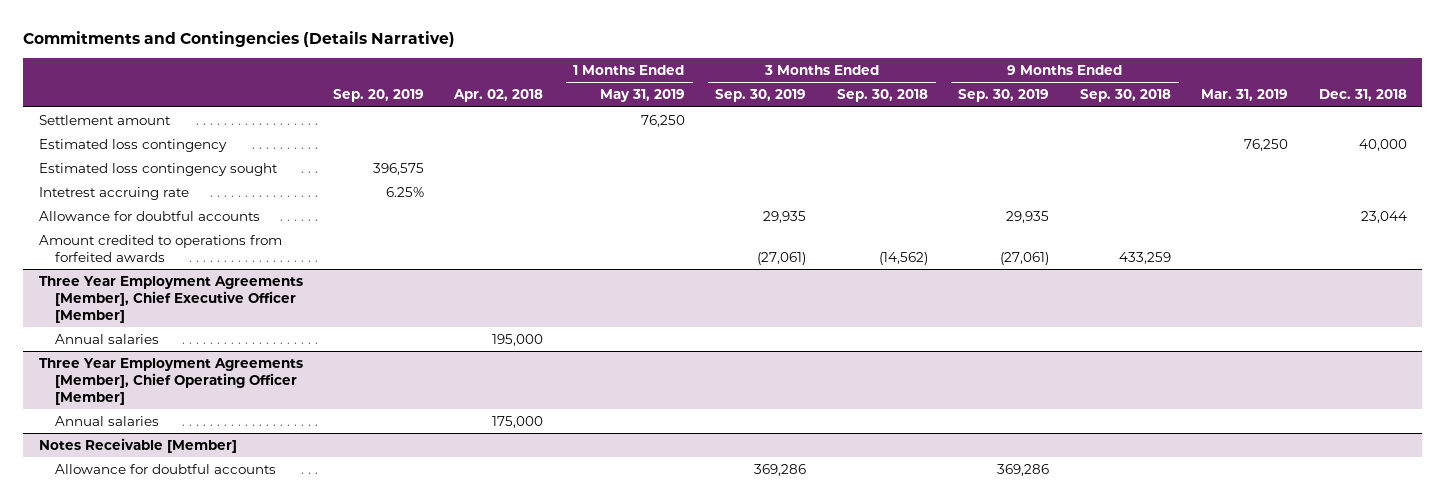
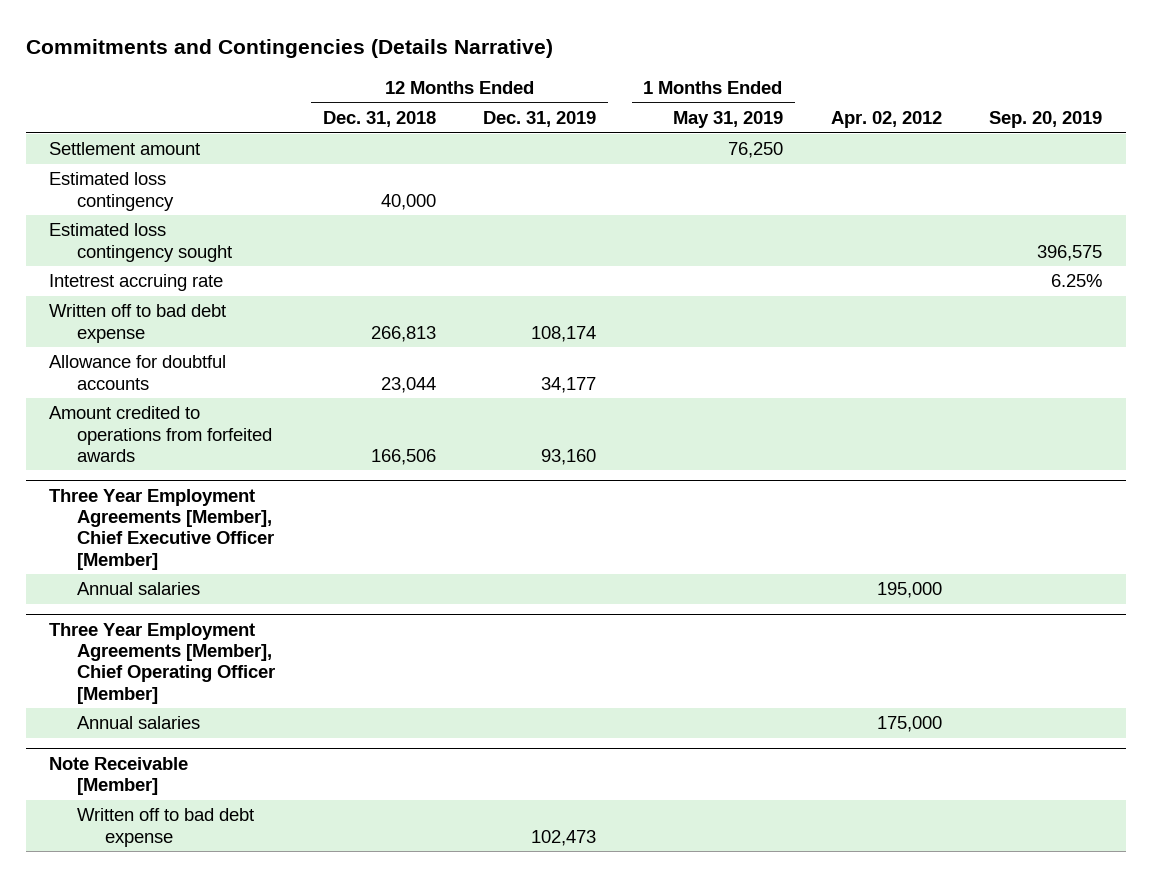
- | Sep. 20, 2019 | Apr. 02, 2018 | 1 Months Ended May 31, 2019 | 3 Months Ended Sep. 30, 2019 | 3 Months Ended Sep. 30, 2018 | 9 Months Ended Sep. 30, 2019 | 9 Months Ended Sep. 30, 2018 | Mar. 31, 2019 | Dec. 31, 2018
+ | 12 Months Ended Dec. 31, 2018 | 12 Months Ended Dec. 31, 2019 | 1 Months Ended May 31, 2019 | Apr. 02, 2012 | Sep. 20, 2019
+ Written off to bad debt expense | 266,813 | 108,174 | | |
- Notes Receivable [Member]
- Allowance for doubtful accounts | | | | 369,286 | | 369,286 | | |
+ Note Receivable [Member]
+ Written off to bad debt expense | | 102,473 | | |

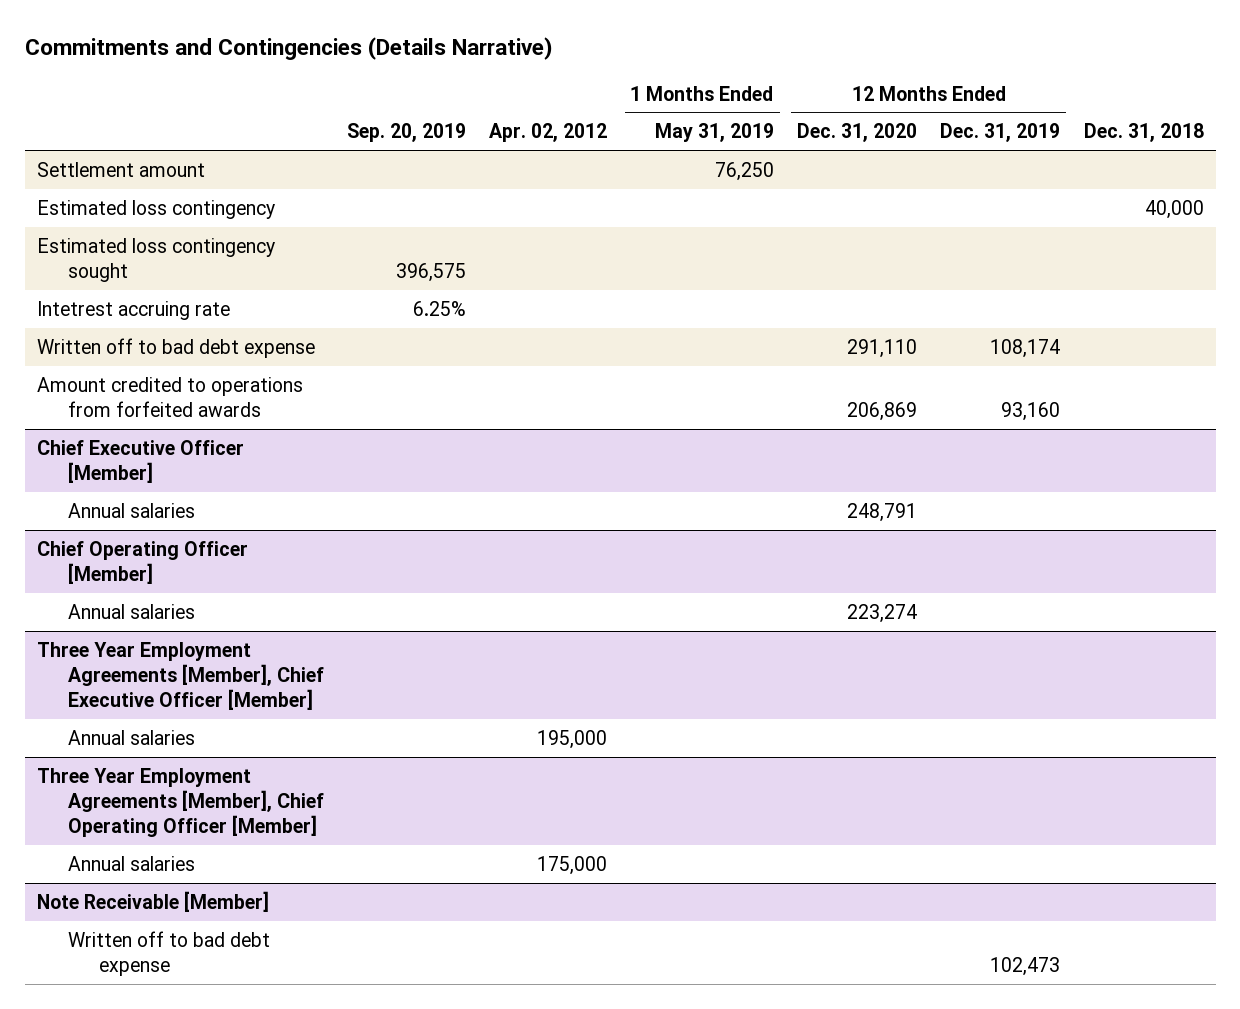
- | 12 Months Ended Dec. 31, 2018 | 12 Months Ended Dec. 31, 2019 | 1 Months Ended May 31, 2019 | Apr. 02, 2012 | Sep. 20, 2019
+ | Sep. 20, 2019 | Apr. 02, 2012 | 1 Months Ended May 31, 2019 | 12 Months Ended Dec. 31, 2020 | 12 Months Ended Dec. 31, 2019 | Dec. 31, 2018
- Allowance for doubtful accounts | 23,044 | 34,177 | | |
+ Chief Executive Officer [Member]
+ Annual salaries | | | | 248,791 | |
+ Chief Operating Officer [Member]
+ Annual salaries | | | | 223,274 | |

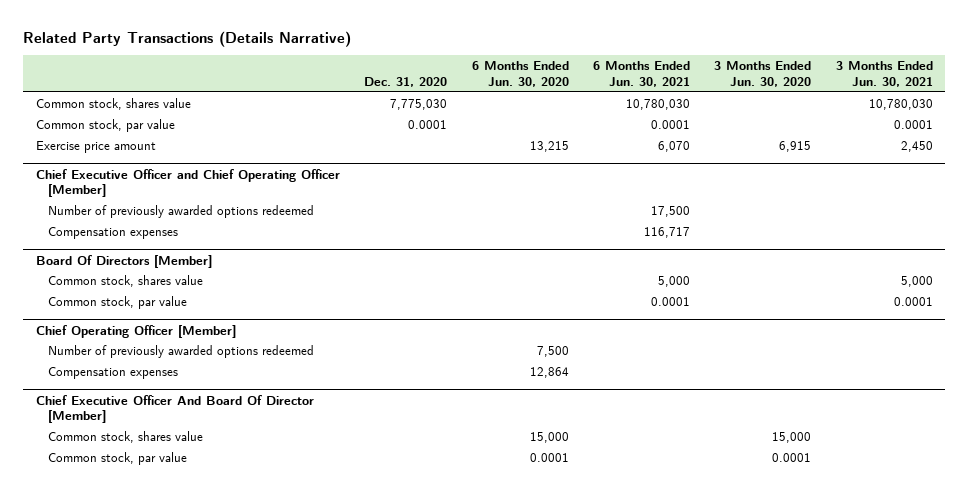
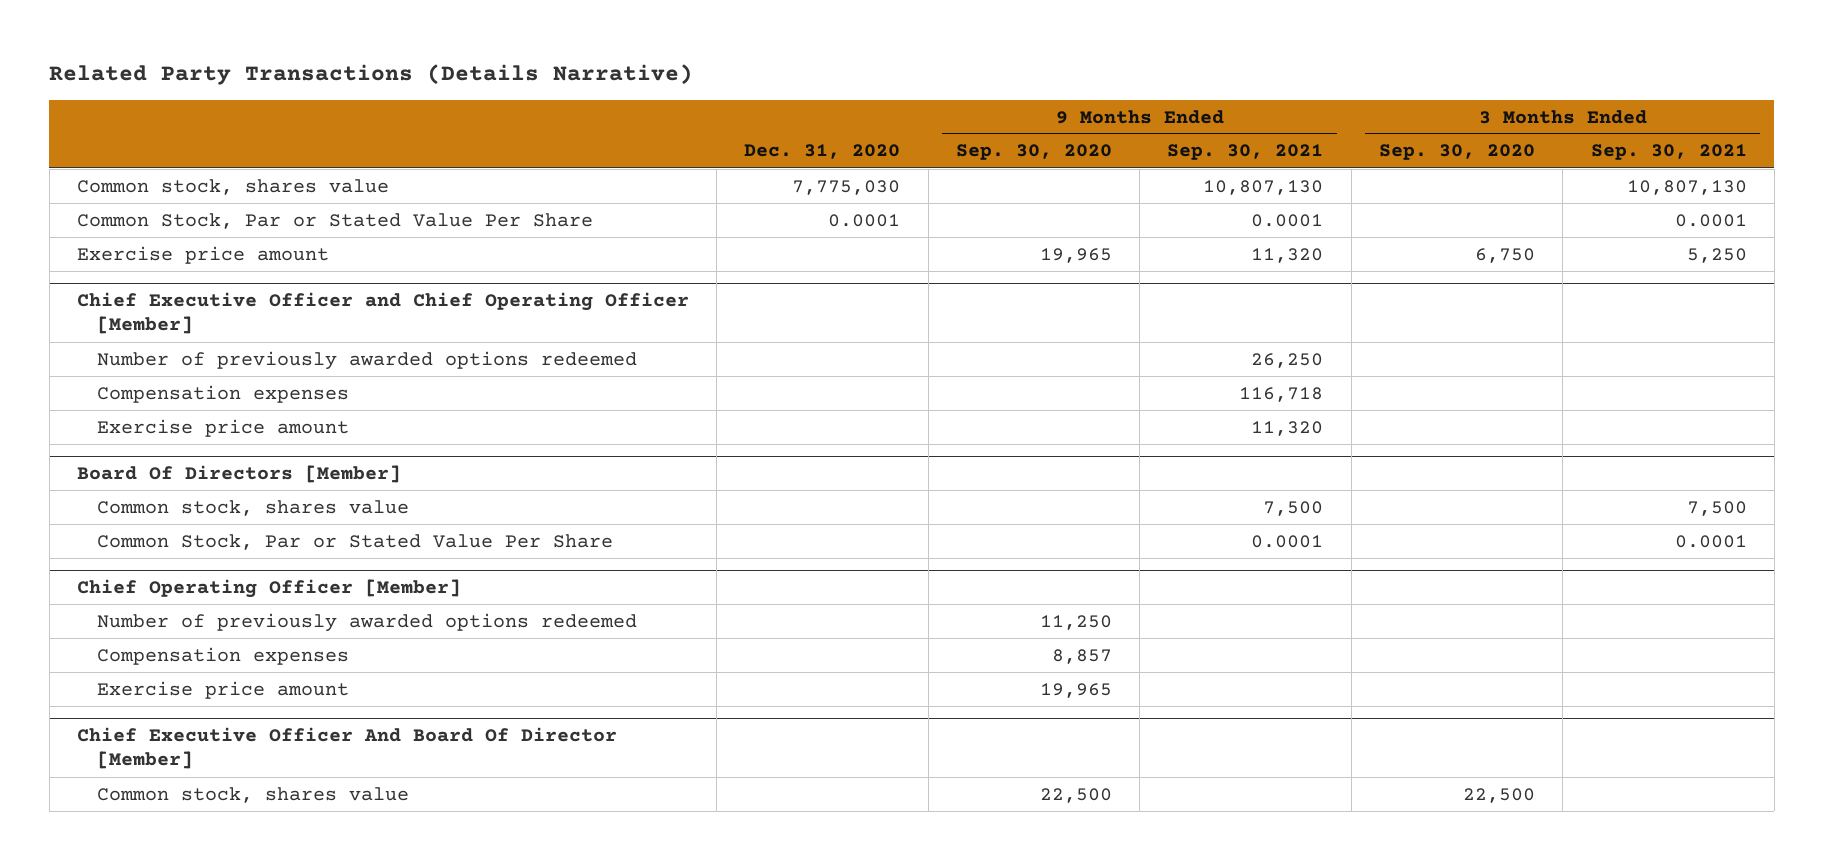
- | Dec. 31, 2020 | 6 Months Ended Jun. 30, 2020 | 6 Months Ended Jun. 30, 2021 | 3 Months Ended Jun. 30, 2020 | 3 Months Ended Jun. 30, 2021
+ | Dec. 31, 2020 | 9 Months Ended Sep. 30, 2020 | 9 Months Ended Sep. 30, 2021 | 3 Months Ended Sep. 30, 2020 | 3 Months Ended Sep. 30, 2021
- Common stock, par value | 0.0001 | | 0.0001 | | 0.0001
+ Common Stock, Par or Stated Value Per Share | 0.0001 | | 0.0001 | | 0.0001
@ Chief Executive Officer and Chief Operating Officer [Member]
+ Exercise price amount | | | 11,320 | |
@ Board Of Directors [Member]
- Common stock, par value | | | 0.0001 | | 0.0001
+ Common Stock, Par or Stated Value Per Share | | | 0.0001 | | 0.0001
@ Chief Operating Officer [Member]
+ Exercise price amount | | 19,965 | | |
@ Chief Executive Officer And Board Of Director [Member]
- Common stock, par value | | 0.0001 | | 0.0001 |

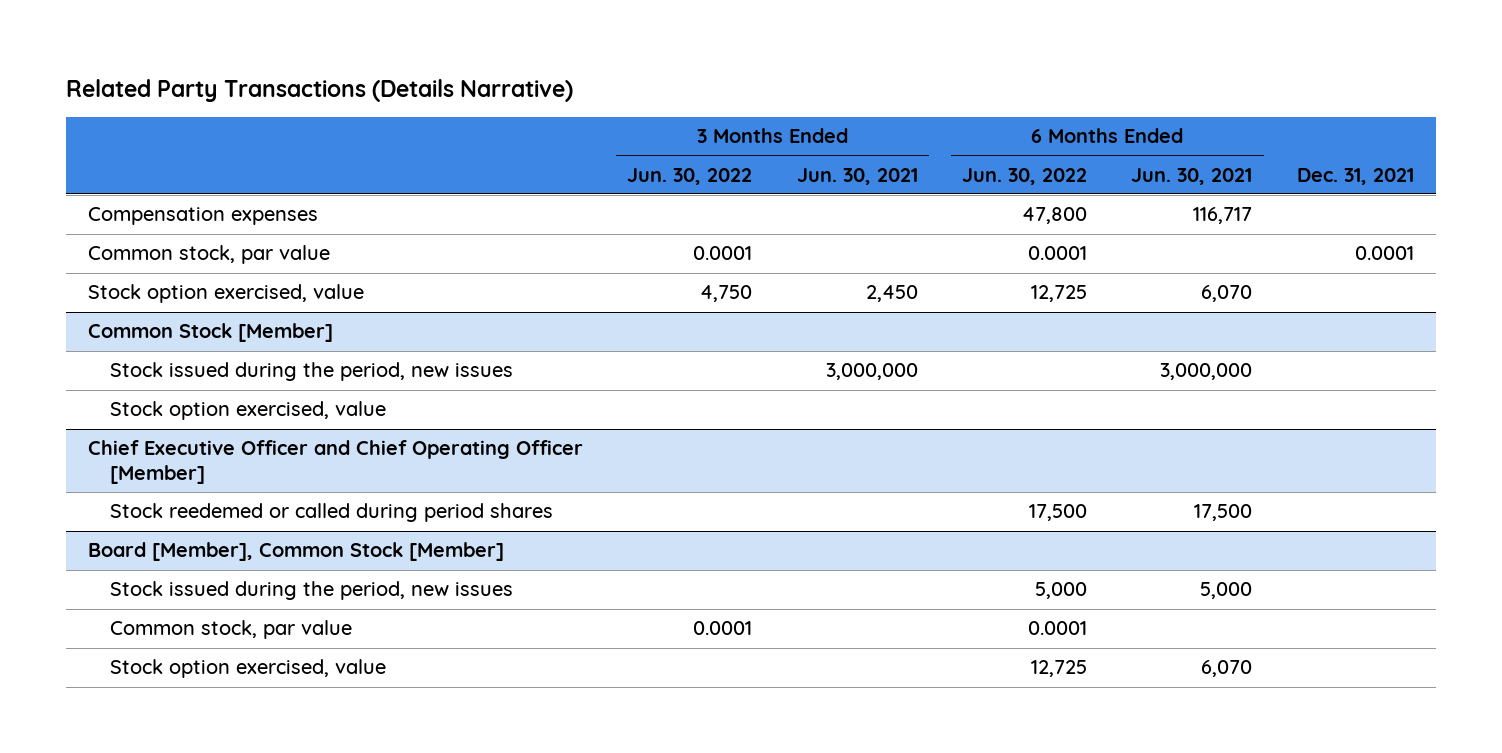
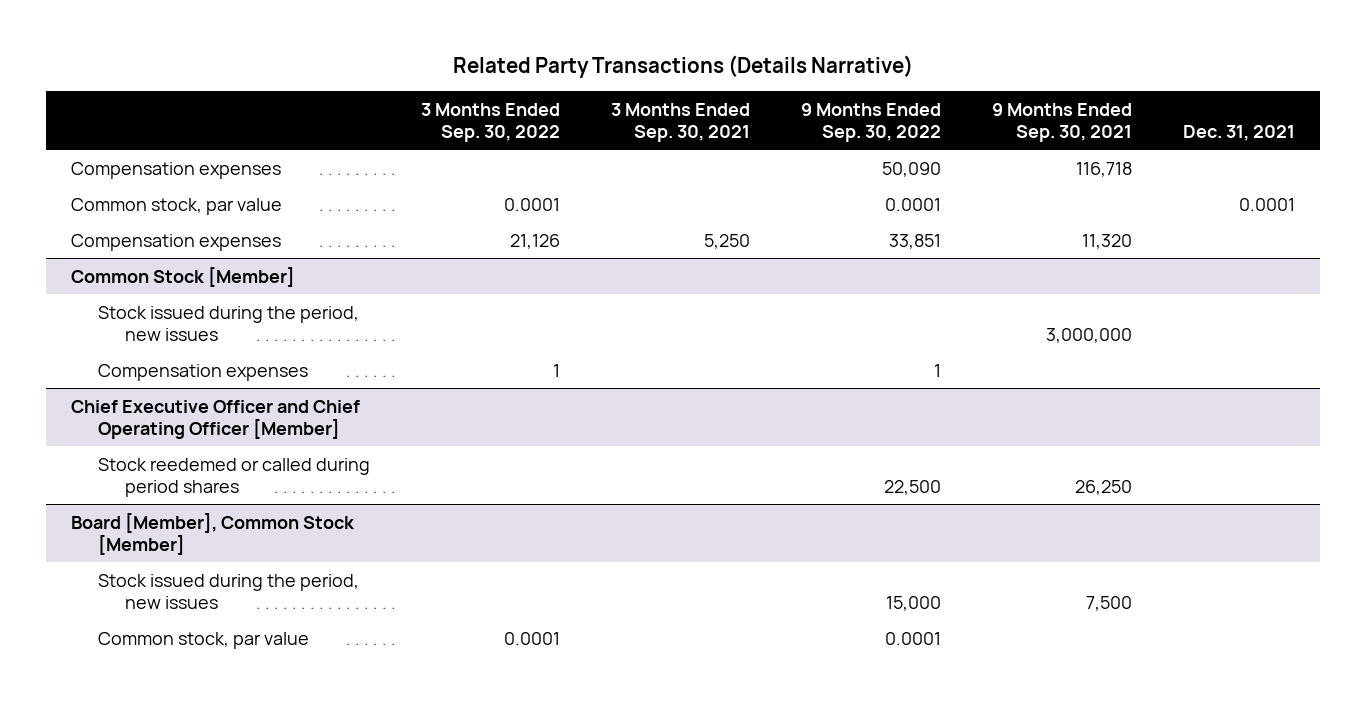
- | 3 Months Ended Jun. 30, 2022 | 3 Months Ended Jun. 30, 2021 | 6 Months Ended Jun. 30, 2022 | 6 Months Ended Jun. 30, 2021 | Dec. 31, 2021
+ | 3 Months Ended Sep. 30, 2022 | 3 Months Ended Sep. 30, 2021 | 9 Months Ended Sep. 30, 2022 | 9 Months Ended Sep. 30, 2021 | Dec. 31, 2021
- Stock option exercised, value | 4,750 | 2,450 | 12,725 | 6,070 |
+ Compensation expenses | 21,126 | 5,250 | 33,851 | 11,320 |
@ Common Stock [Member]
- Stock option exercised, value
+ Compensation expenses | 1 | | 1 | |
@ Board [Member], Common Stock [Member]
- Stock option exercised, value | | | 12,725 | 6,070 |

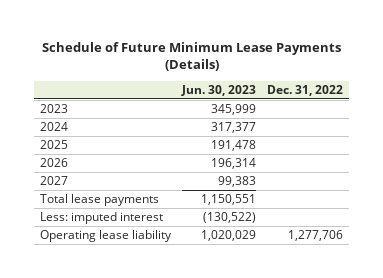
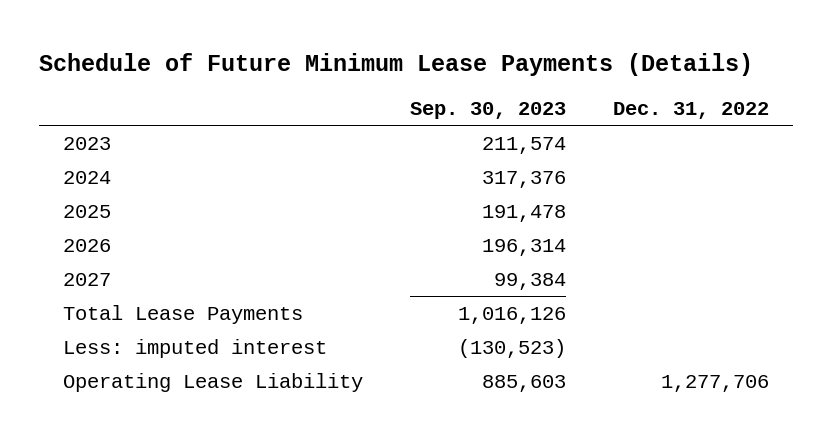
- | Jun. 30, 2023 | Dec. 31, 2022
+ | Sep. 30, 2023 | Dec. 31, 2022
- Total lease payments | 1,150,551 |
+ Total Lease Payments | 1,016,126 |
- Operating lease liability | 1,020,029 | 1,277,706
+ Operating Lease Liability | 885,603 | 1,277,706

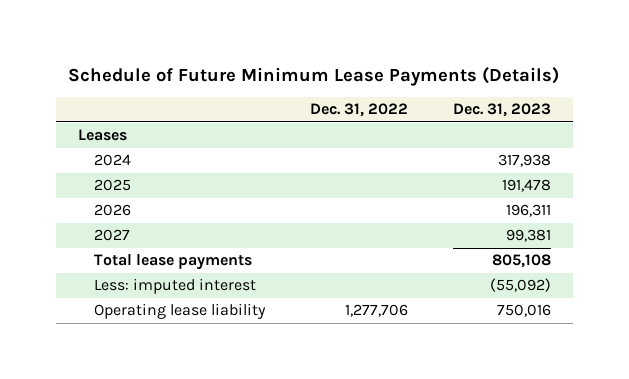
- | Sep. 30, 2023 | Dec. 31, 2022
+ | Dec. 31, 2022 | Dec. 31, 2023
- 2023 | 211,574 |
+ Leases
- Total Lease Payments | 1,016,126 |
+ Total lease payments | | 805,108
- Operating Lease Liability | 885,603 | 1,277,706
+ Operating lease liability | 1,277,706 | 750,016

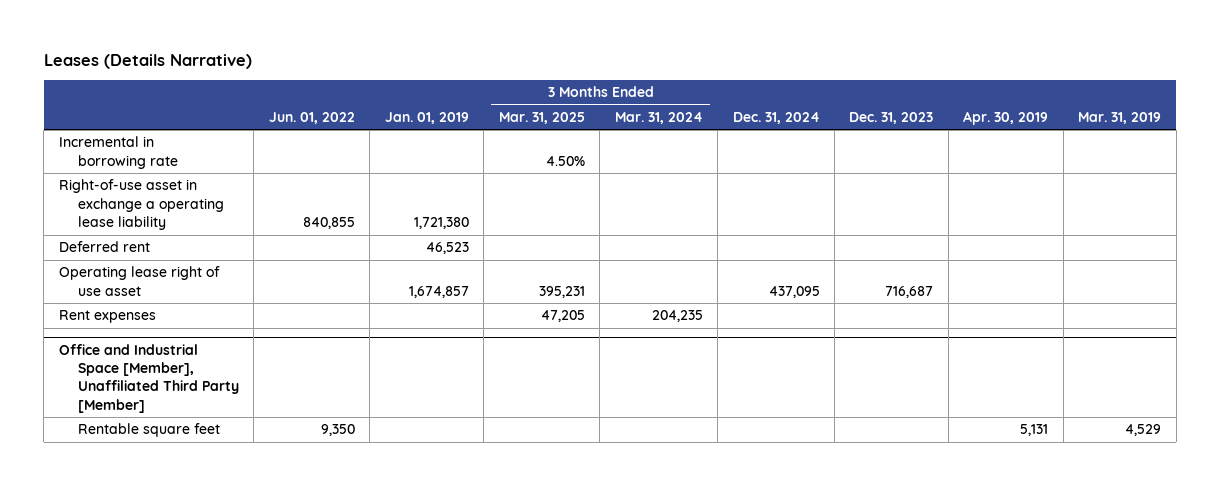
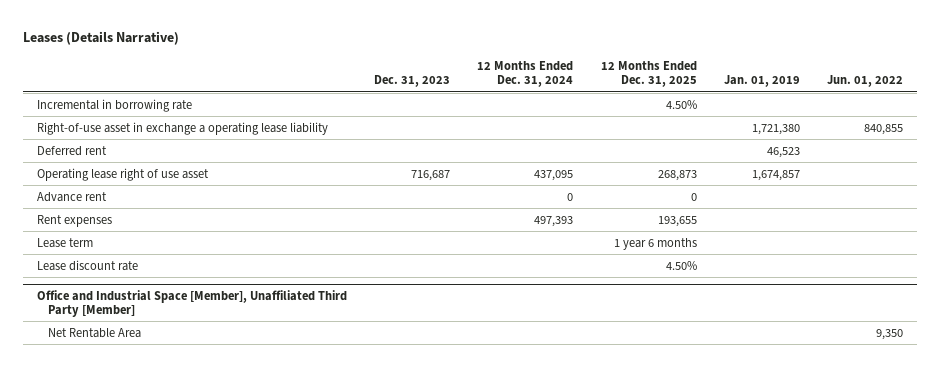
- | Jun. 01, 2022 | Jan. 01, 2019 | 3 Months Ended Mar. 31, 2025 | 3 Months Ended Mar. 31, 2024 | Dec. 31, 2024 | Dec. 31, 2023 | Apr. 30, 2019 | Mar. 31, 2019
+ | Dec. 31, 2023 | 12 Months Ended Dec. 31, 2024 | 12 Months Ended Dec. 31, 2025 | Jan. 01, 2019 | Jun. 01, 2022
+ Advance rent | | 0 | 0 | |
+ Lease term | | | 1 year 6 months | |
+ Lease discount rate | | | 4.50% | |
@ Office and Industrial Space [Member], Unaffiliated Third Party [Member]
- Rentable square feet | 9,350 | | | | | | 5,131 | 4,529
+ Net Rentable Area | | | | | 9,350

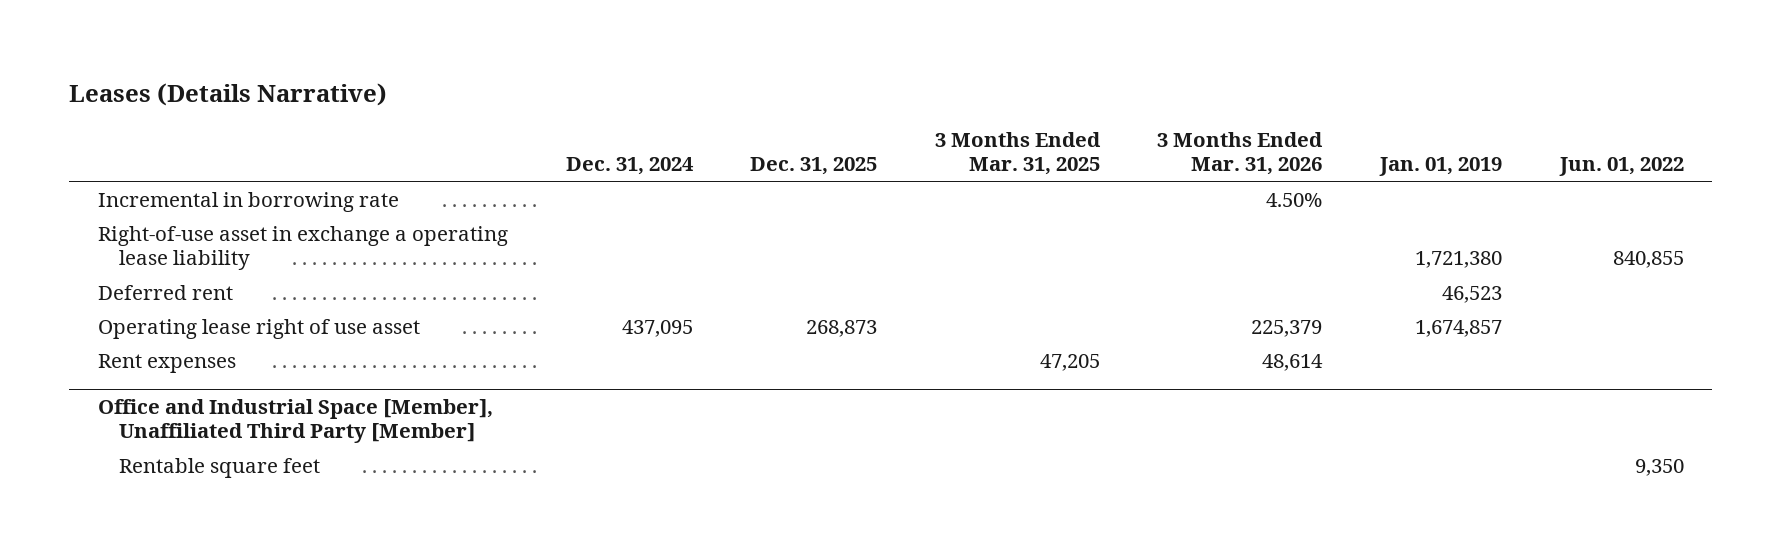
- | Dec. 31, 2023 | 12 Months Ended Dec. 31, 2024 | 12 Months Ended Dec. 31, 2025 | Jan. 01, 2019 | Jun. 01, 2022
+ | Dec. 31, 2024 | Dec. 31, 2025 | 3 Months Ended Mar. 31, 2025 | 3 Months Ended Mar. 31, 2026 | Jan. 01, 2019 | Jun. 01, 2022
- Advance rent | | 0 | 0 | |
- Lease term | | | 1 year 6 months | |
- Lease discount rate | | | 4.50% | |
@ Office and Industrial Space [Member], Unaffiliated Third Party [Member]
- Net Rentable Area | | | | | 9,350
+ Rentable square feet | | | | | | 9,350

